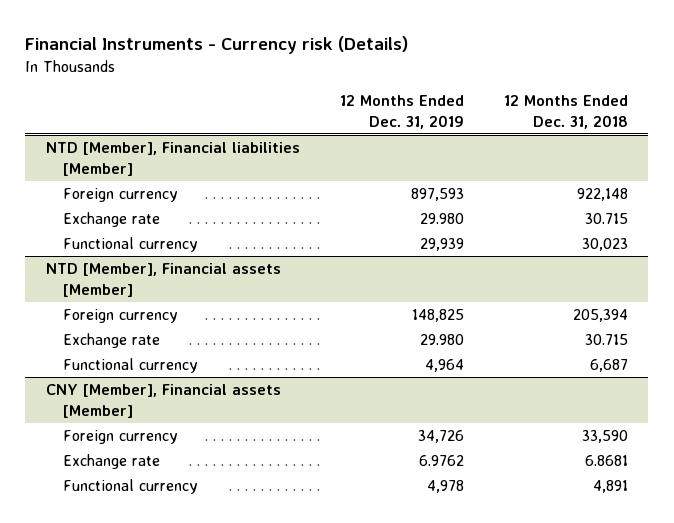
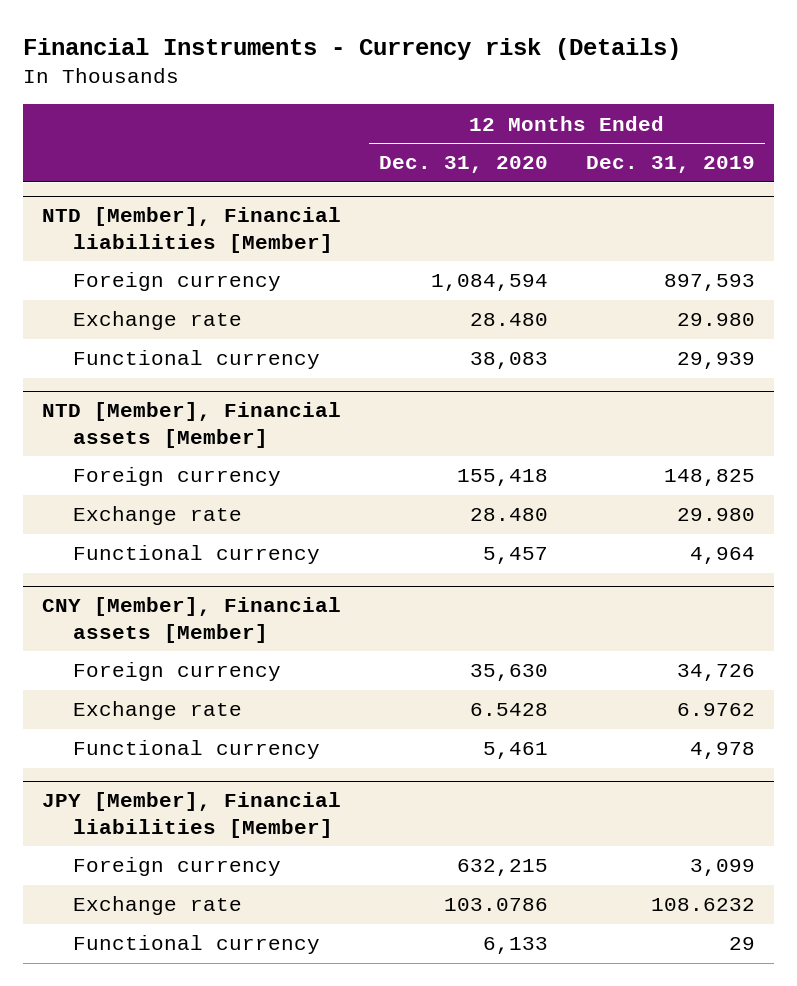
- | 12 Months Ended Dec. 31, 2019 | 12 Months Ended Dec. 31, 2018
+ | 12 Months Ended Dec. 31, 2020 | 12 Months Ended Dec. 31, 2019
+ JPY [Member], Financial liabilities [Member]
+ Foreign currency | 632,215 | 3,099
+ Exchange rate | 103.0786 | 108.6232
+ Functional currency | 6,133 | 29

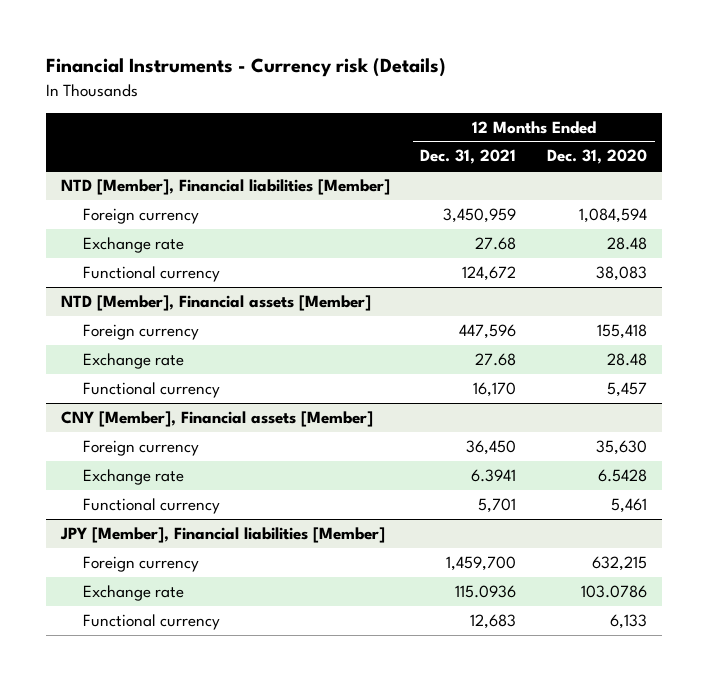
- | 12 Months Ended Dec. 31, 2020 | 12 Months Ended Dec. 31, 2019
+ | 12 Months Ended Dec. 31, 2021 | 12 Months Ended Dec. 31, 2020
@ NTD [Member], Financial liabilities [Member]
- Exchange rate | 28.480 | 29.980
+ Exchange rate | 27.68 | 28.48
@ NTD [Member], Financial assets [Member]
- Exchange rate | 28.480 | 29.980
+ Exchange rate | 27.68 | 28.48

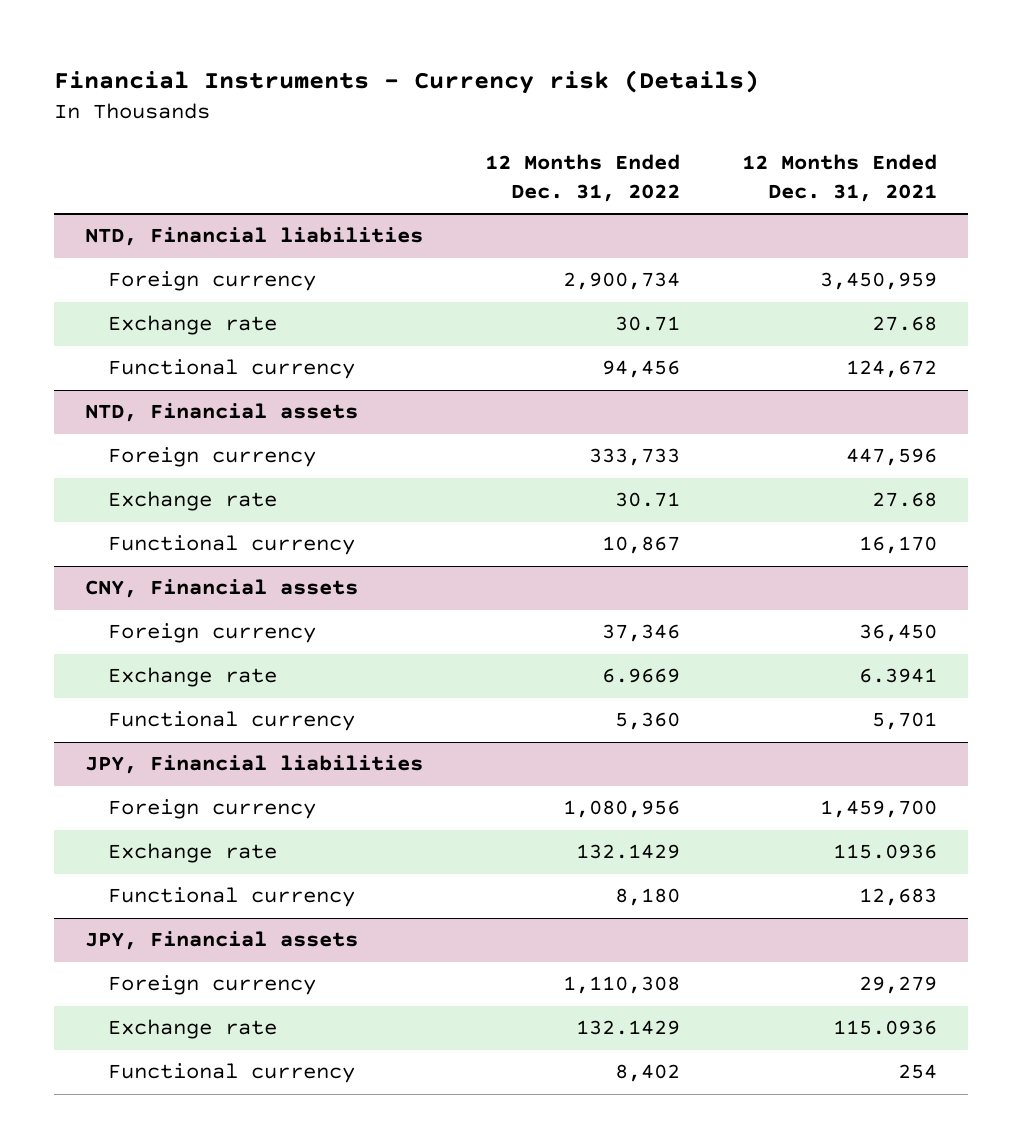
- | 12 Months Ended Dec. 31, 2021 | 12 Months Ended Dec. 31, 2020
+ | 12 Months Ended Dec. 31, 2022 | 12 Months Ended Dec. 31, 2021
- NTD [Member], Financial liabilities [Member]
+ NTD, Financial liabilities
- NTD [Member], Financial assets [Member]
+ NTD, Financial assets
- CNY [Member], Financial assets [Member]
+ CNY, Financial assets
- JPY [Member], Financial liabilities [Member]
+ JPY, Financial liabilities
+ JPY, Financial assets
+ Foreign currency | 1,110,308 | 29,279
+ Exchange rate | 132.1429 | 115.0936
+ Functional currency | 8,402 | 254

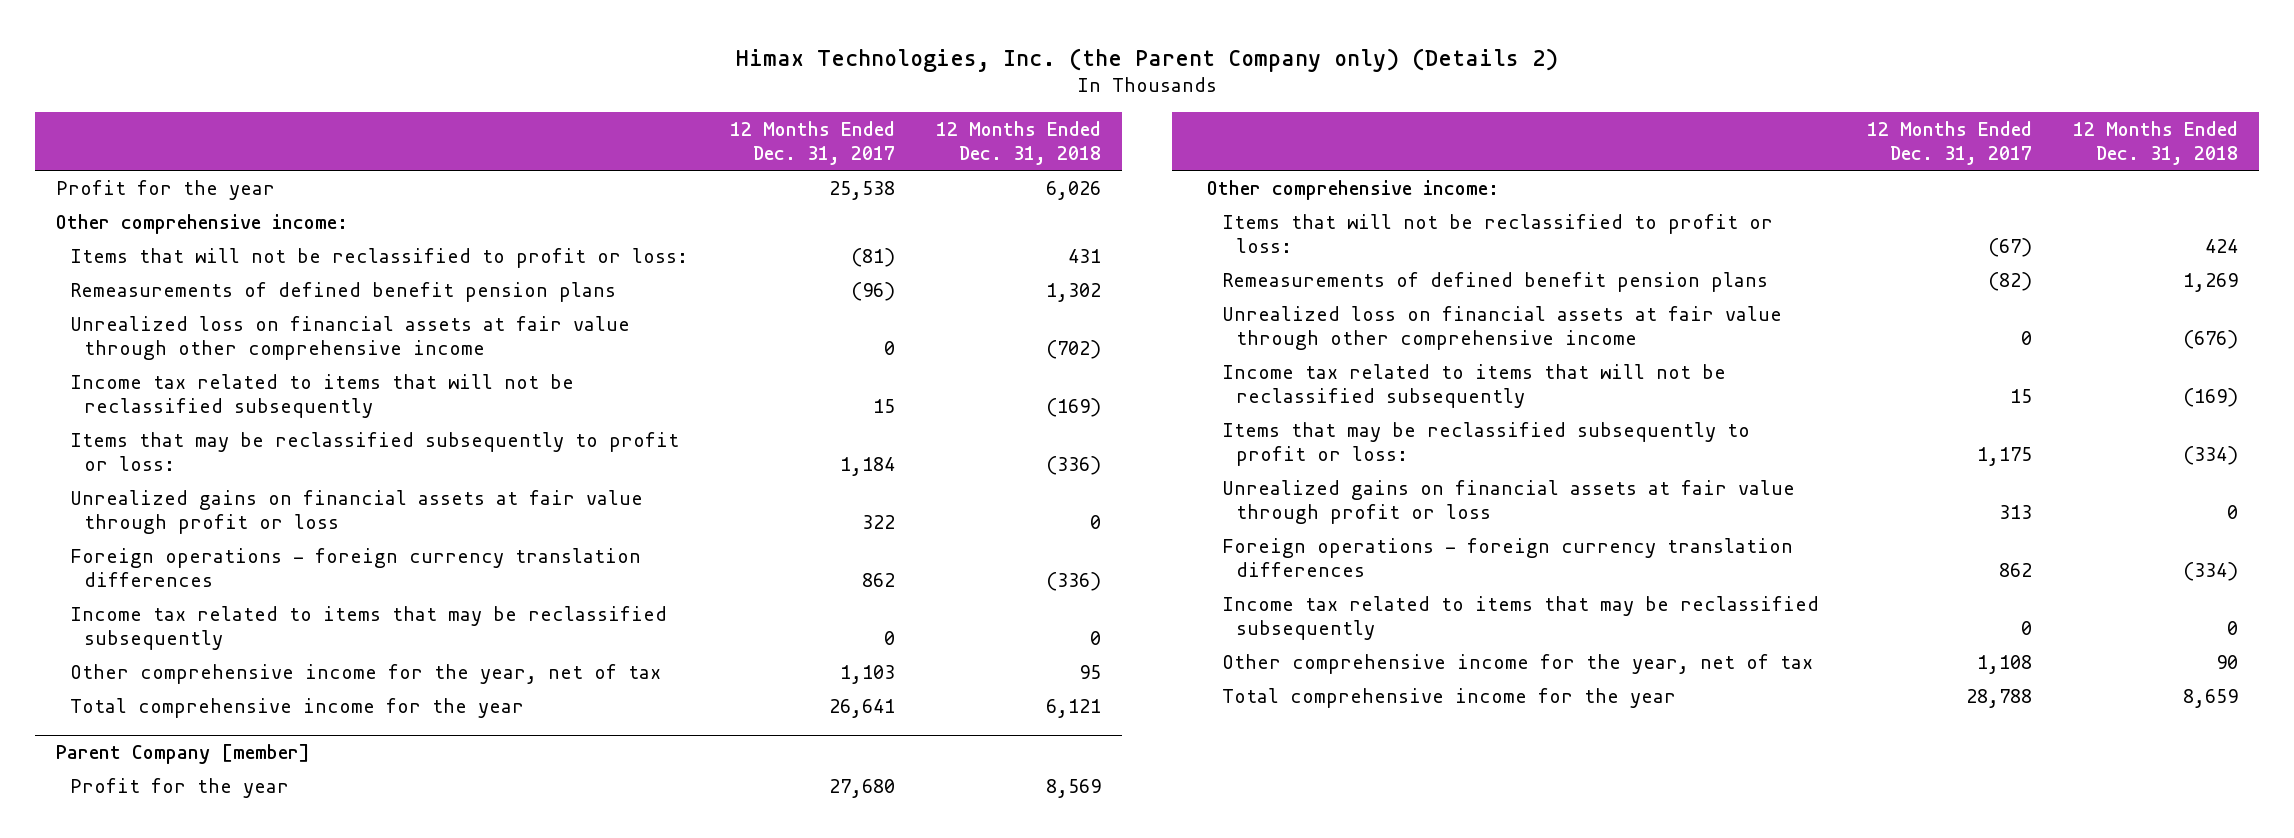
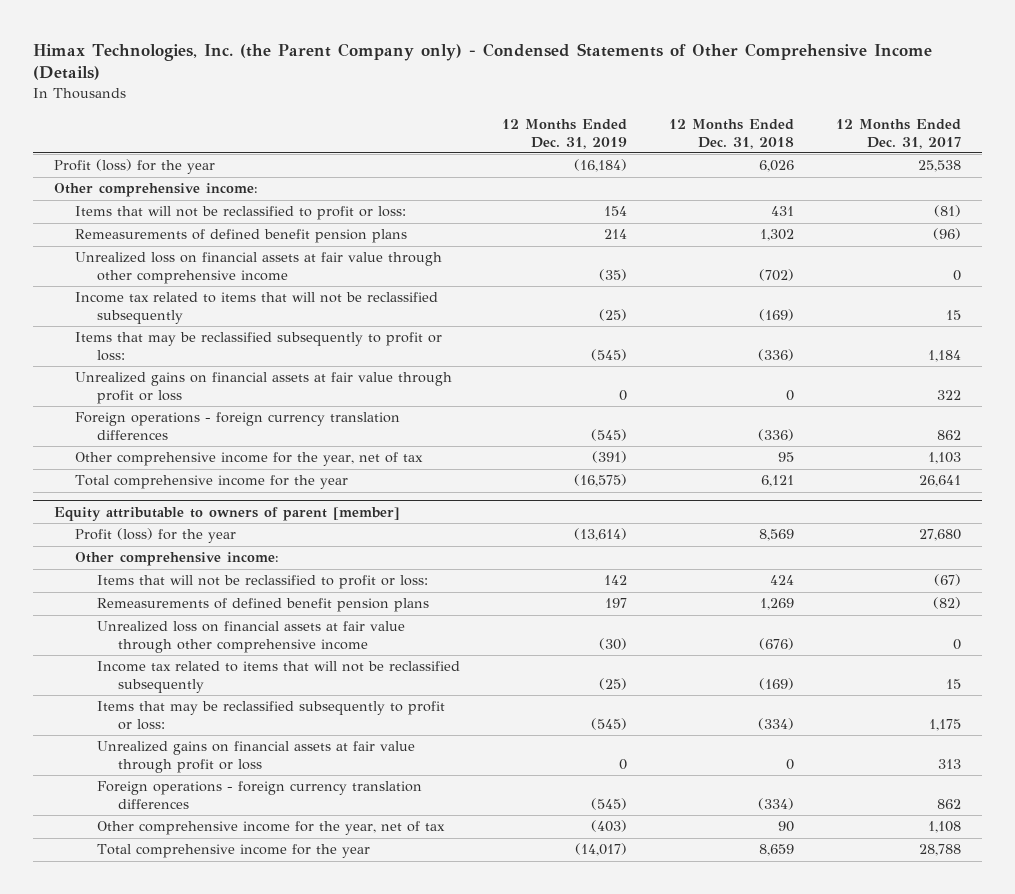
- Himax Technologies, Inc. (the Parent Company only) (Details 2)
+ Himax Technologies, Inc. (the Parent Company only) - Condensed Statements of Other Comprehensive Income (Details)
- | 12 Months Ended Dec. 31, 2017 | 12 Months Ended Dec. 31, 2018
+ | 12 Months Ended Dec. 31, 2019 | 12 Months Ended Dec. 31, 2018 | 12 Months Ended Dec. 31, 2017
- Profit for the year | 25,538 | 6,026
+ Profit (loss) for the year | (16,184) | 6,026 | 25,538
- Income tax related to items that may be reclassified subsequently | 0 | 0
- Parent Company [member]
- Profit for the year | 27,680 | 8,569
+ Equity attributable to owners of parent [member]
+ Profit (loss) for the year | (13,614) | 8,569 | 27,680
- Income tax related to items that may be reclassified subsequently | 0 | 0

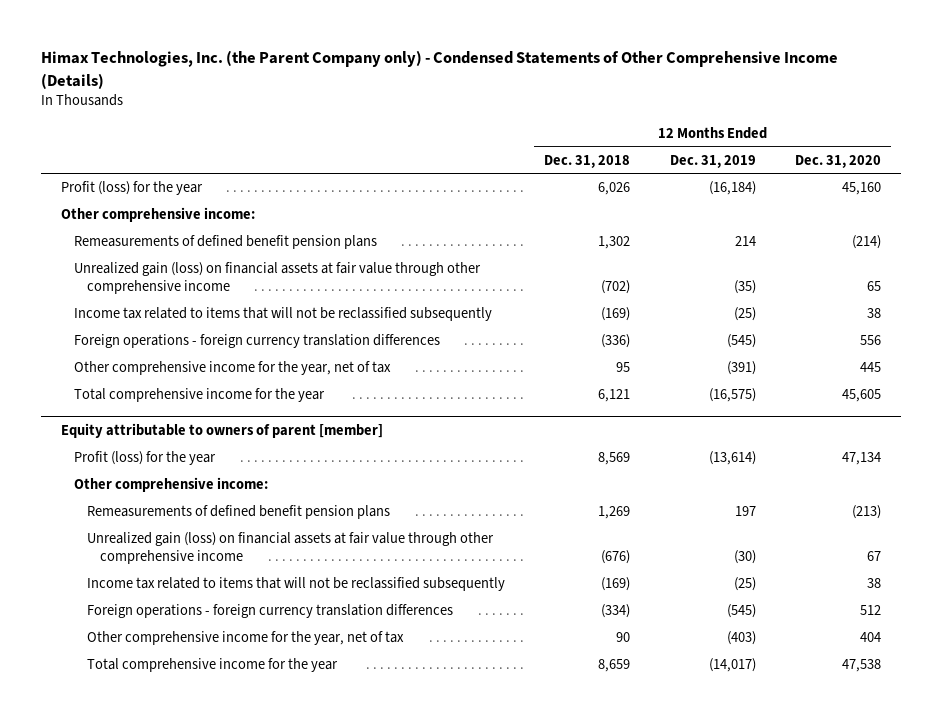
- | 12 Months Ended Dec. 31, 2019 | 12 Months Ended Dec. 31, 2018 | 12 Months Ended Dec. 31, 2017
+ | 12 Months Ended Dec. 31, 2018 | 12 Months Ended Dec. 31, 2019 | 12 Months Ended Dec. 31, 2020
- Items that will not be reclassified to profit or loss: | 154 | 431 | (81)
- Unrealized loss on financial assets at fair value through other comprehensive income | (35) | (702) | 0
+ Unrealized gain (loss) on financial assets at fair value through other comprehensive income | (702) | (35) | 65
- Items that may be reclassified subsequently to profit or loss: | (545) | (336) | 1,184
- Unrealized gains on financial assets at fair value through profit or loss | 0 | 0 | 322
@ Equity attributable to owners of parent [member]
- Items that will not be reclassified to profit or loss: | 142 | 424 | (67)
- Unrealized loss on financial assets at fair value through other comprehensive income | (30) | (676) | 0
+ Unrealized gain (loss) on financial assets at fair value through other comprehensive income | (676) | (30) | 67
- Items that may be reclassified subsequently to profit or loss: | (545) | (334) | 1,175
- Unrealized gains on financial assets at fair value through profit or loss | 0 | 0 | 313

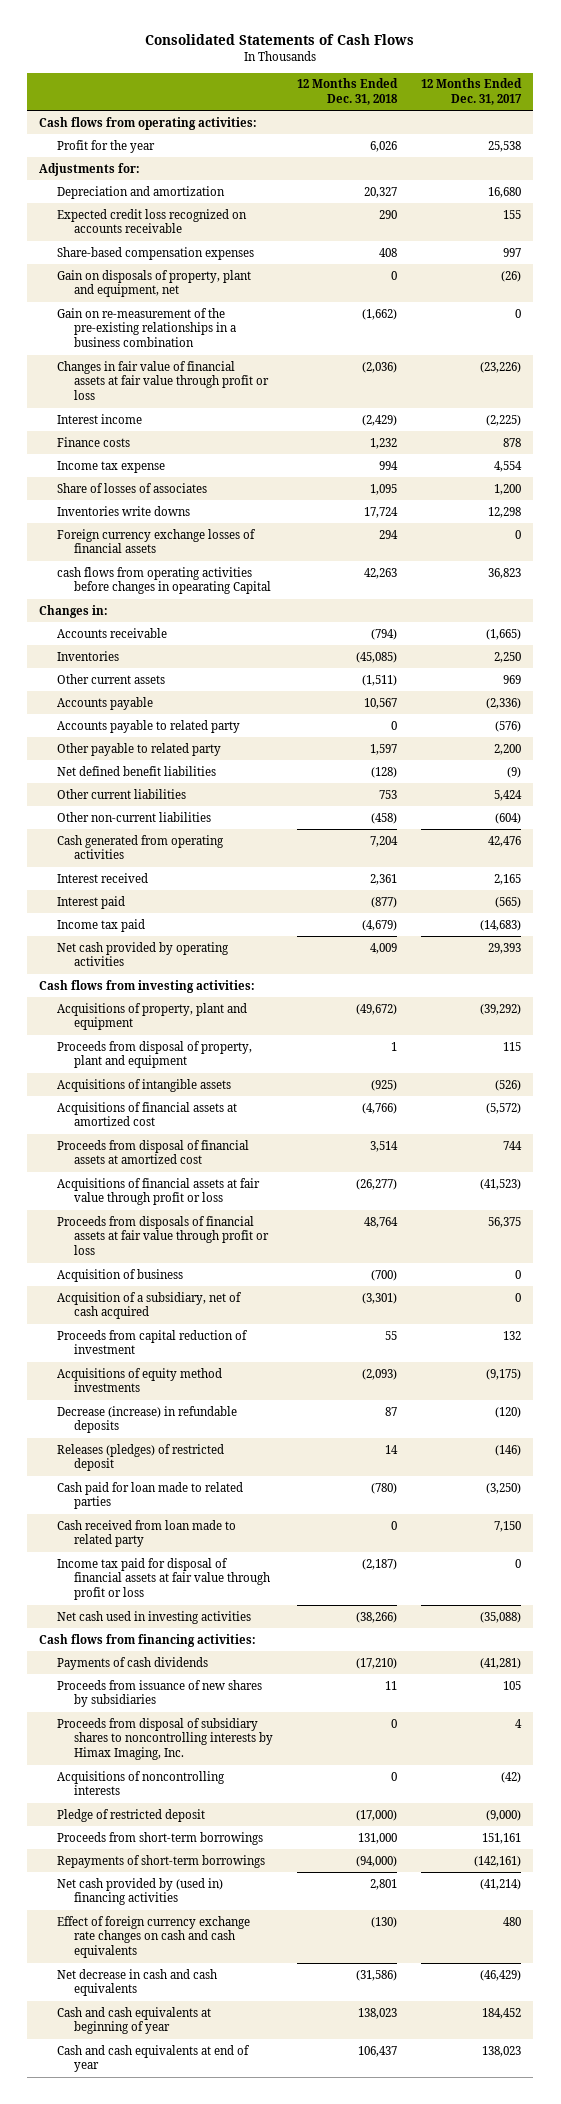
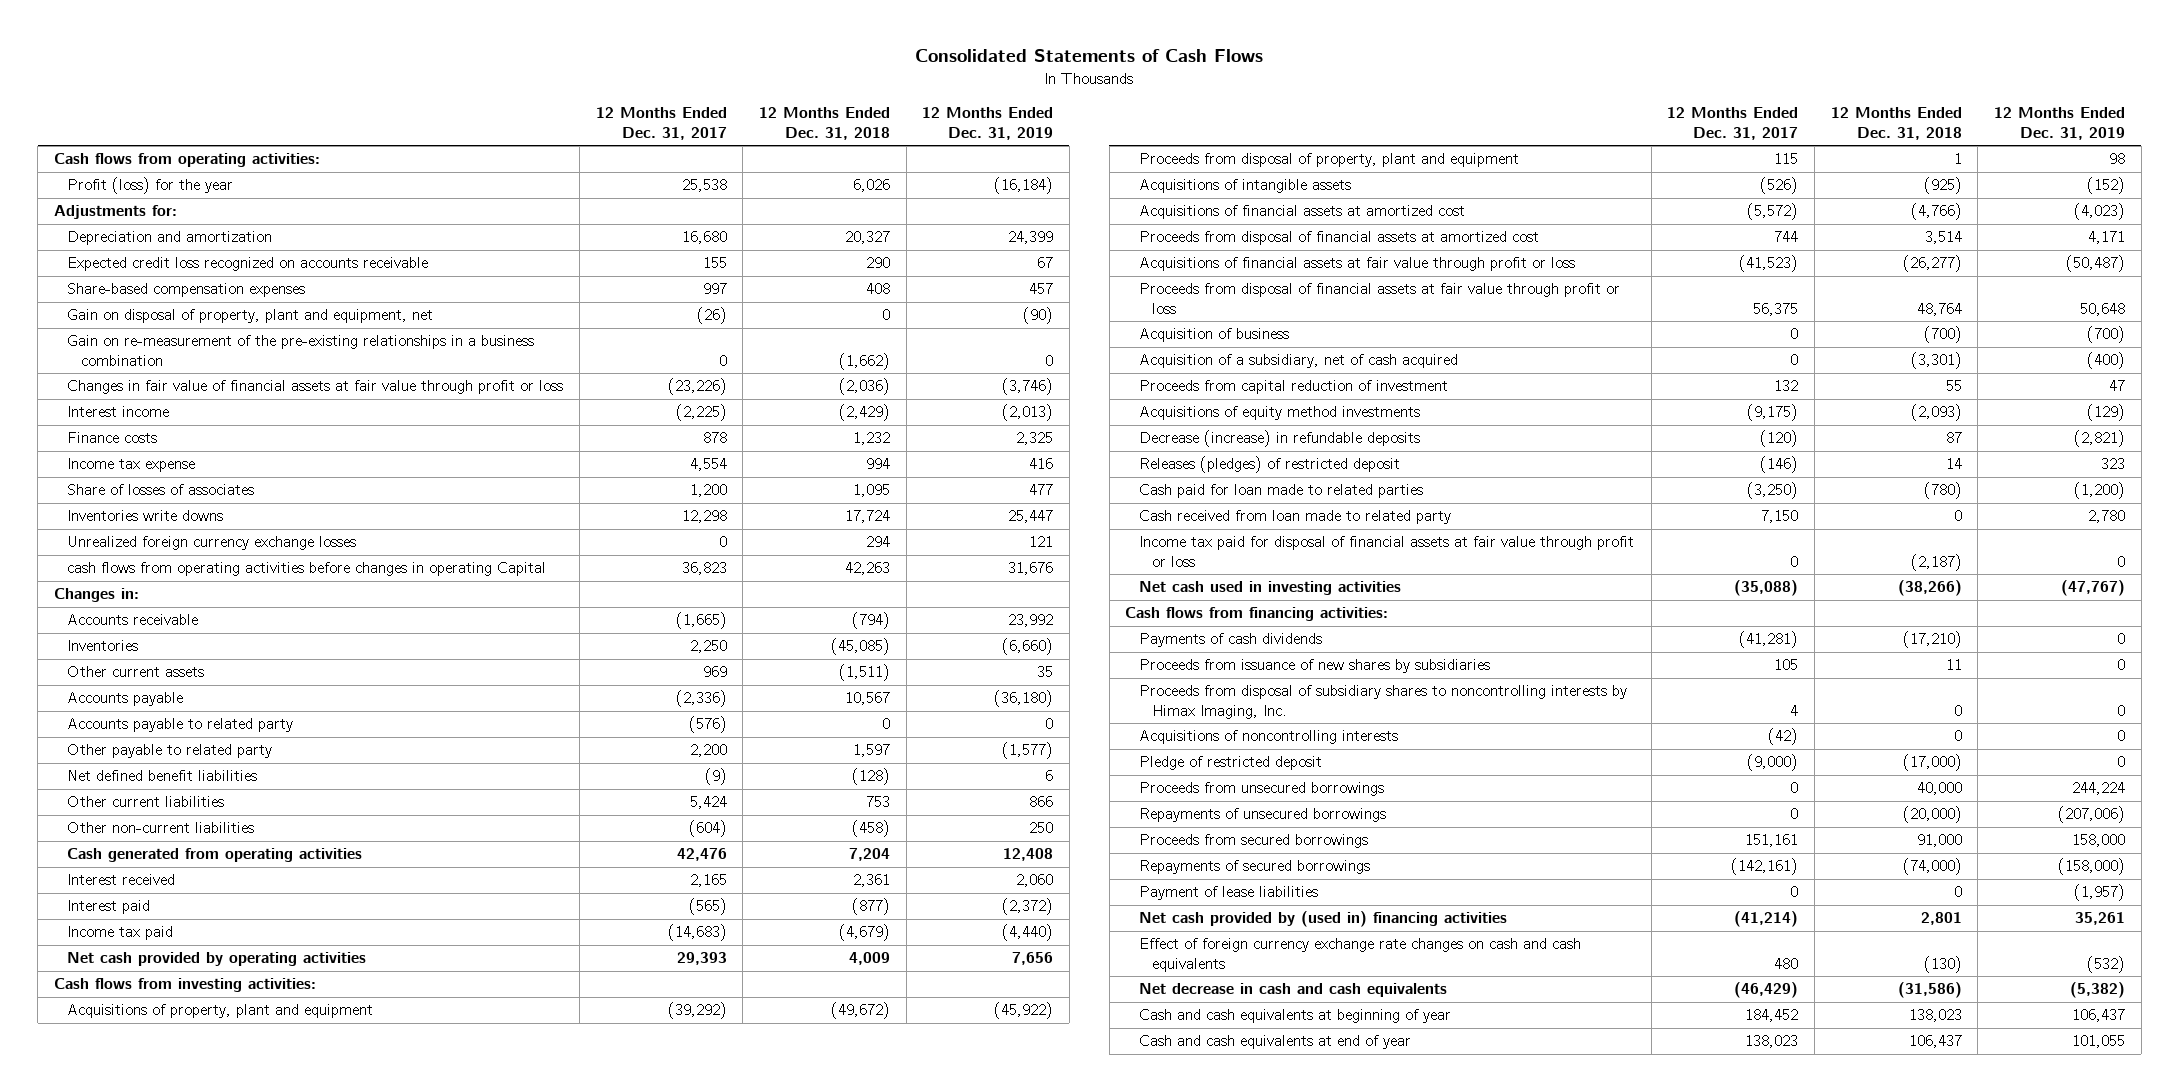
- | 12 Months Ended Dec. 31, 2018 | 12 Months Ended Dec. 31, 2017
+ | 12 Months Ended Dec. 31, 2017 | 12 Months Ended Dec. 31, 2018 | 12 Months Ended Dec. 31, 2019
- Profit for the year | 6,026 | 25,538
+ Profit (loss) for the year | 25,538 | 6,026 | (16,184)
- Gain on disposals of property, plant and equipment, net | 0 | (26)
+ Gain on disposal of property, plant and equipment, net | (26) | 0 | (90)
- Foreign currency exchange losses of financial assets | 294 | 0
- cash flows from operating activities before changes in opearating Capital | 42,263 | 36,823
+ Unrealized foreign currency exchange losses | 0 | 294 | 121
+ cash flows from operating activities before changes in operating Capital | 36,823 | 42,263 | 31,676
- Proceeds from disposals of financial assets at fair value through profit or loss | 48,764 | 56,375
+ Proceeds from disposal of financial assets at fair value through profit or loss | 56,375 | 48,764 | 50,648
- Proceeds from short-term borrowings | 131,000 | 151,161
- Repayments of short-term borrowings | (94,000) | (142,161)
+ Proceeds from unsecured borrowings | 0 | 40,000 | 244,224
+ Repayments of unsecured borrowings | 0 | (20,000) | (207,006)
+ Proceeds from secured borrowings | 151,161 | 91,000 | 158,000
+ Repayments of secured borrowings | (142,161) | (74,000) | (158,000)
+ Payment of lease liabilities | 0 | 0 | (1,957)

